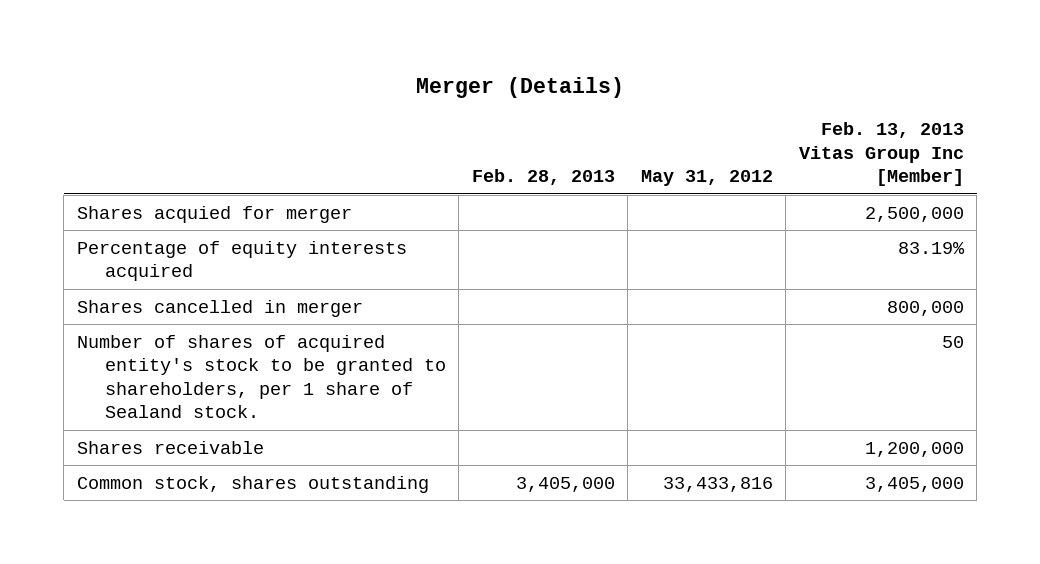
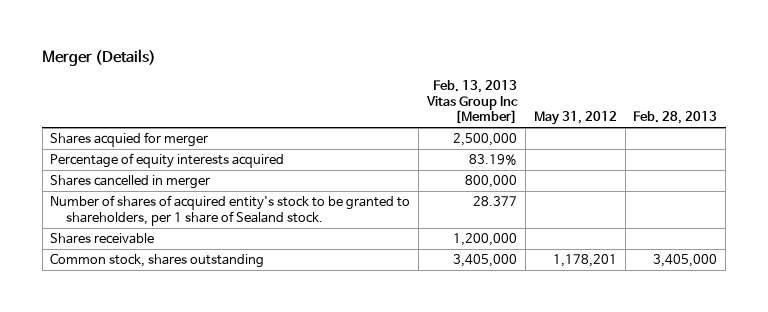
- | Feb. 28, 2013 | May 31, 2012 | Feb. 13, 2013 Vitas Group Inc [Member]
+ | Feb. 13, 2013 Vitas Group Inc [Member] | May 31, 2012 | Feb. 28, 2013
- Number of shares of acquired entity's stock to be granted to shareholders, per 1 share of Sealand stock. | | | 50
+ Number of shares of acquired entity's stock to be granted to shareholders, per 1 share of Sealand stock. | 28.377 | |
- Common stock, shares outstanding | 3,405,000 | 33,433,816 | 3,405,000
+ Common stock, shares outstanding | 3,405,000 | 1,178,201 | 3,405,000

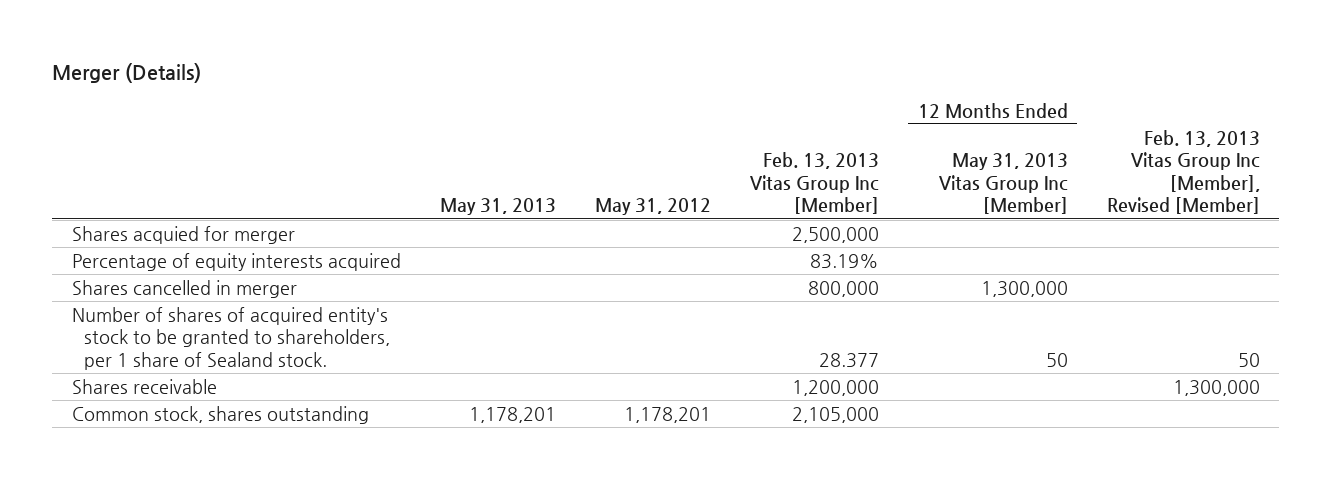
- | Feb. 13, 2013 Vitas Group Inc [Member] | May 31, 2012 | Feb. 28, 2013
+ | May 31, 2013 | May 31, 2012 | Feb. 13, 2013 Vitas Group Inc [Member] | 12 Months Ended May 31, 2013 Vitas Group Inc [Member] | Feb. 13, 2013 Vitas Group Inc [Member], Revised [Member]
- Common stock, shares outstanding | 3,405,000 | 1,178,201 | 3,405,000
+ Common stock, shares outstanding | 1,178,201 | 1,178,201 | 2,105,000 | |

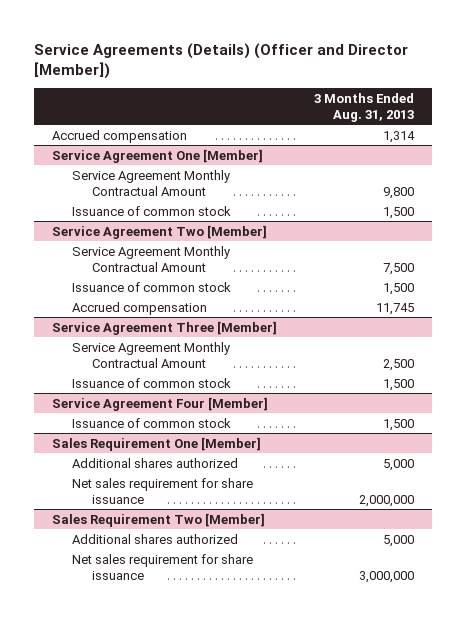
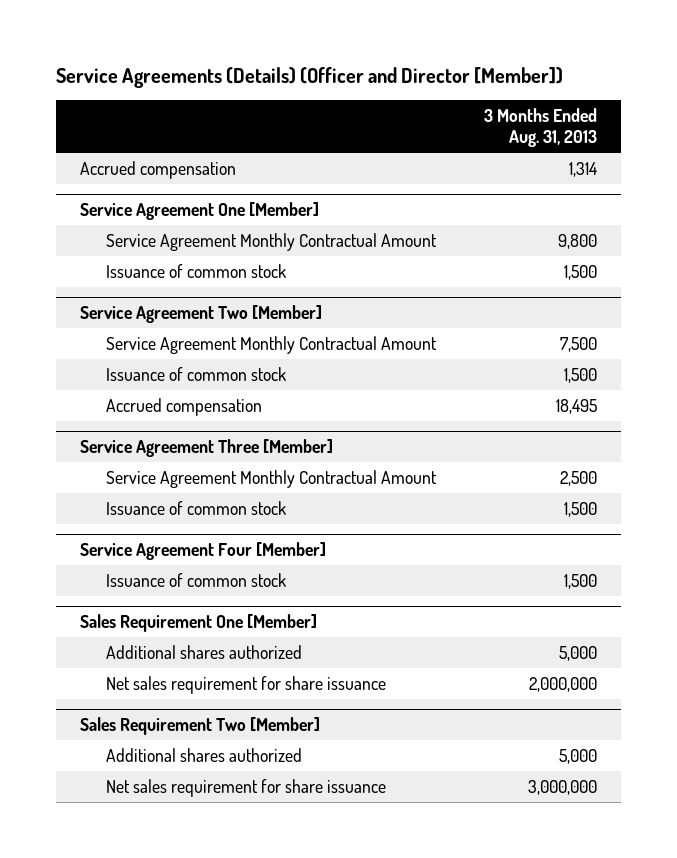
@ Service Agreement Two [Member]
- Accrued compensation | 11,745
+ Accrued compensation | 18,495

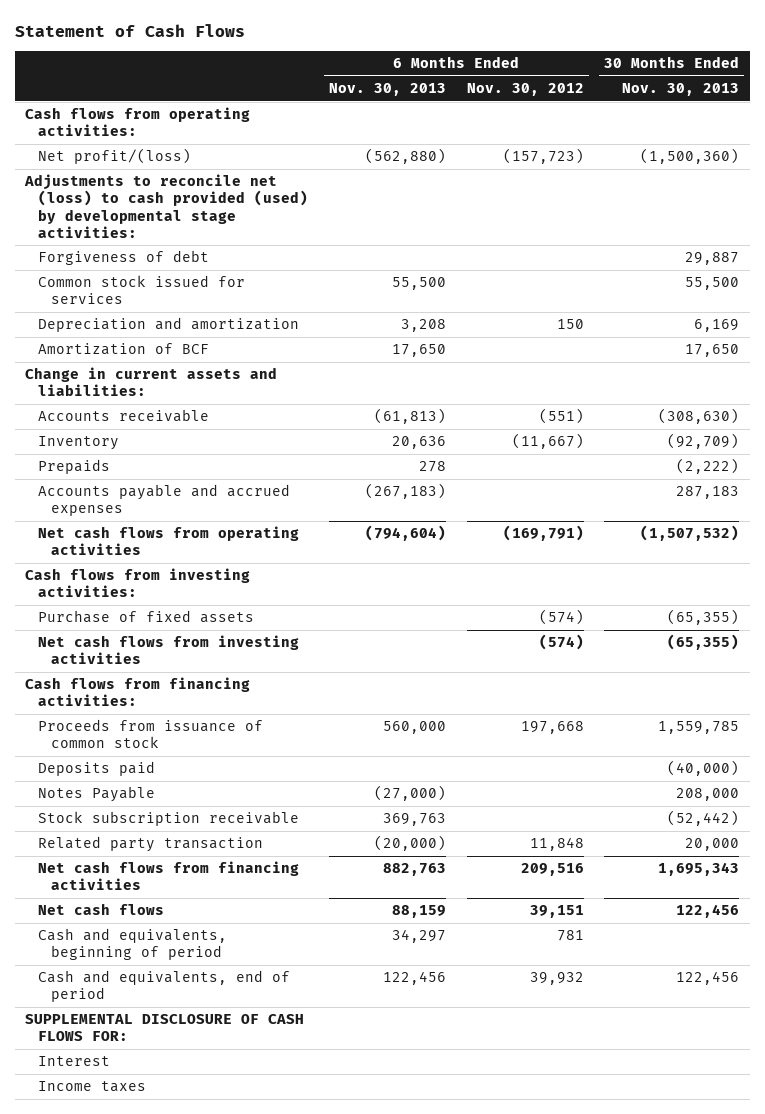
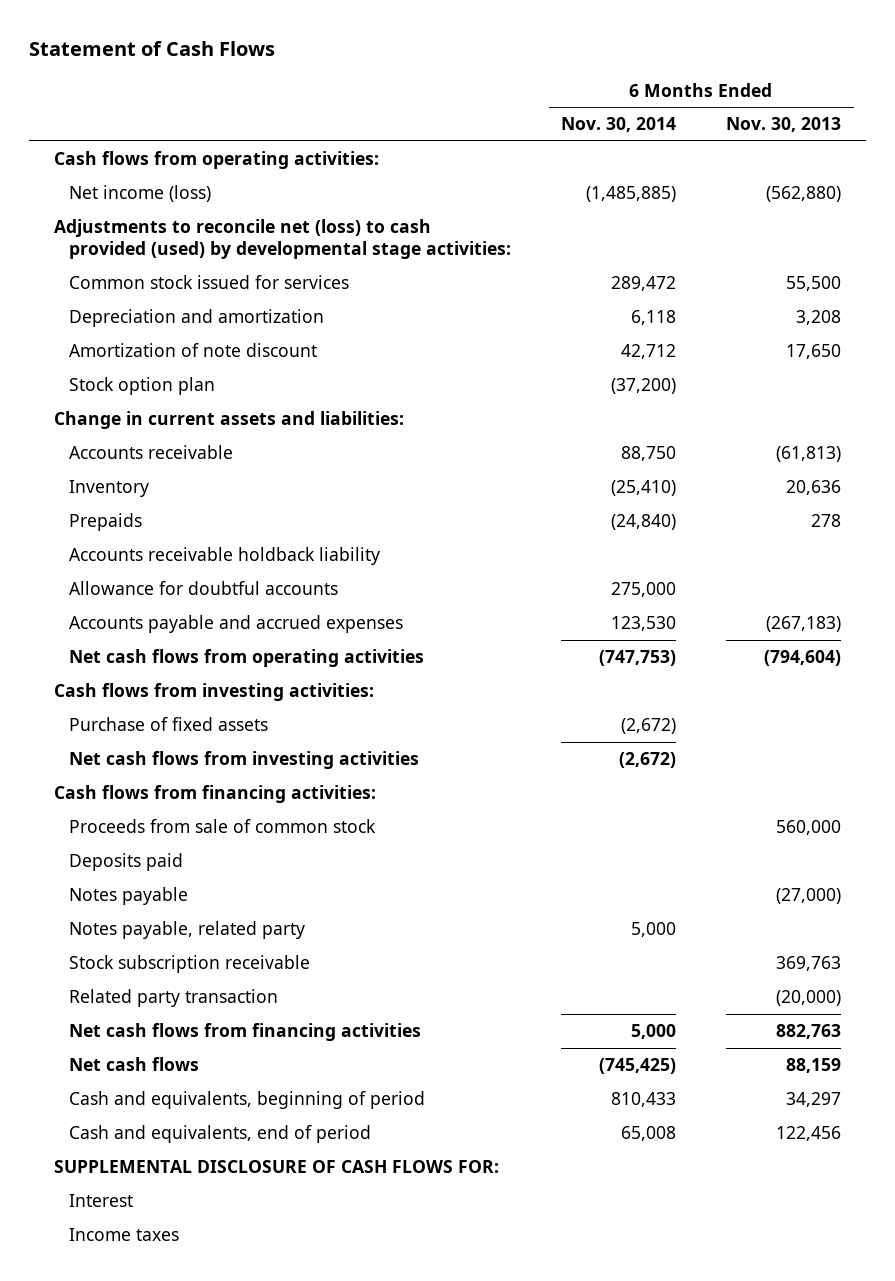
- | 6 Months Ended Nov. 30, 2013 | 6 Months Ended Nov. 30, 2012 | 30 Months Ended Nov. 30, 2013
+ | 6 Months Ended Nov. 30, 2014 | 6 Months Ended Nov. 30, 2013
- Net profit/(loss) | (562,880) | (157,723) | (1,500,360)
+ Net income (loss) | (1,485,885) | (562,880)
- Forgiveness of debt | | | 29,887
- Amortization of BCF | 17,650 | | 17,650
+ Amortization of note discount | 42,712 | 17,650
+ Stock option plan | (37,200) |
+ Accounts receivable holdback liability
+ Allowance for doubtful accounts | 275,000 |
- Proceeds from issuance of common stock | 560,000 | 197,668 | 1,559,785
+ Proceeds from sale of common stock | | 560,000
- Notes Payable | (27,000) | | 208,000
+ Notes payable | | (27,000)
+ Notes payable, related party | 5,000 |

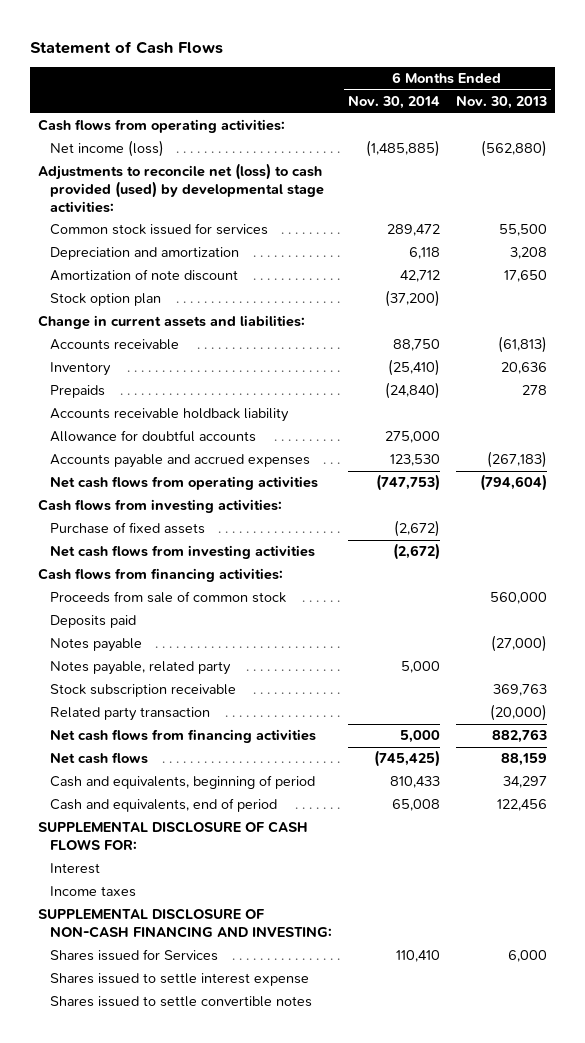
+ SUPPLEMENTAL DISCLOSURE OF NON-CASH FINANCING AND INVESTING:
+ Shares issued for Services | 110,410 | 6,000
+ Shares issued to settle interest expense
+ Shares issued to settle convertible notes

